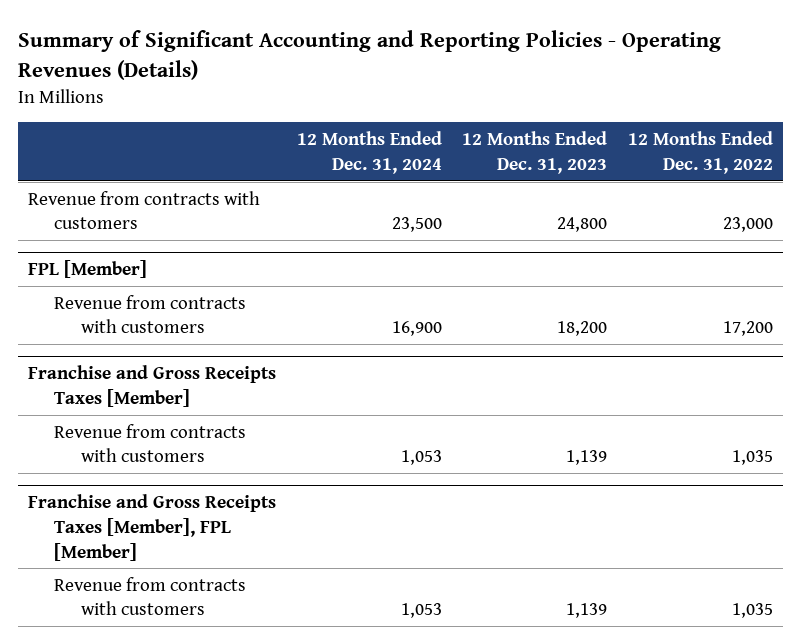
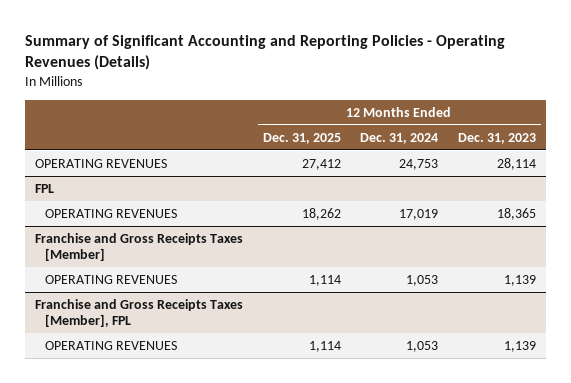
- | 12 Months Ended Dec. 31, 2024 | 12 Months Ended Dec. 31, 2023 | 12 Months Ended Dec. 31, 2022
+ | 12 Months Ended Dec. 31, 2025 | 12 Months Ended Dec. 31, 2024 | 12 Months Ended Dec. 31, 2023
- Revenue from contracts with customers | 23,500 | 24,800 | 23,000
- FPL [Member]
- Revenue from contracts with customers | 16,900 | 18,200 | 17,200
+ OPERATING REVENUES | 27,412 | 24,753 | 28,114
+ FPL
+ OPERATING REVENUES | 18,262 | 17,019 | 18,365
@ Franchise and Gross Receipts Taxes [Member]
- Revenue from contracts with customers | 1,053 | 1,139 | 1,035
- Franchise and Gross Receipts Taxes [Member], FPL [Member]
- Revenue from contracts with customers | 1,053 | 1,139 | 1,035
@ Franchise and Gross Receipts Taxes [Member]
+ OPERATING REVENUES | 1,114 | 1,053 | 1,139
+ Franchise and Gross Receipts Taxes [Member], FPL
+ OPERATING REVENUES | 1,114 | 1,053 | 1,139

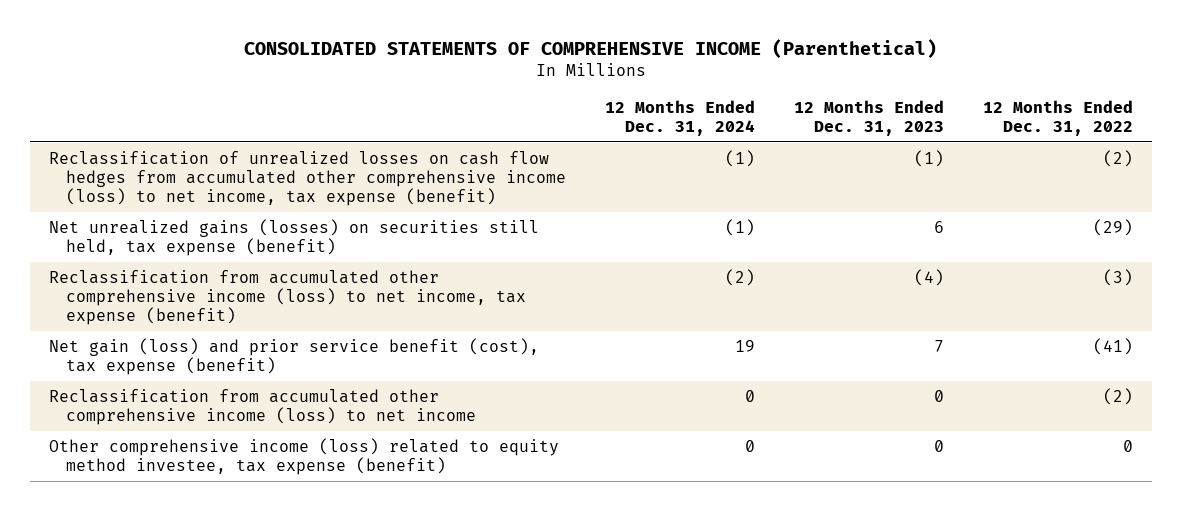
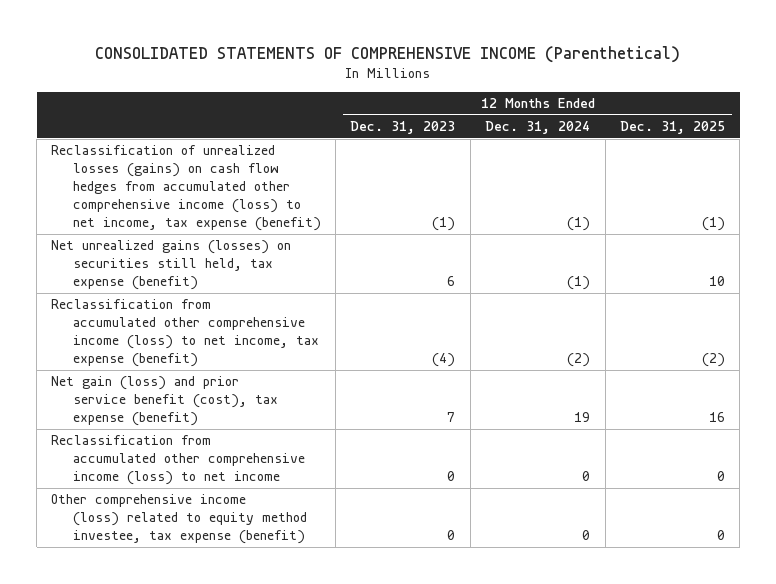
- | 12 Months Ended Dec. 31, 2024 | 12 Months Ended Dec. 31, 2023 | 12 Months Ended Dec. 31, 2022
+ | 12 Months Ended Dec. 31, 2023 | 12 Months Ended Dec. 31, 2024 | 12 Months Ended Dec. 31, 2025
- Reclassification of unrealized losses on cash flow hedges from accumulated other comprehensive income (loss) to net income, tax expense (benefit) | (1) | (1) | (2)
+ Reclassification of unrealized losses (gains) on cash flow hedges from accumulated other comprehensive income (loss) to net income, tax expense (benefit) | (1) | (1) | (1)

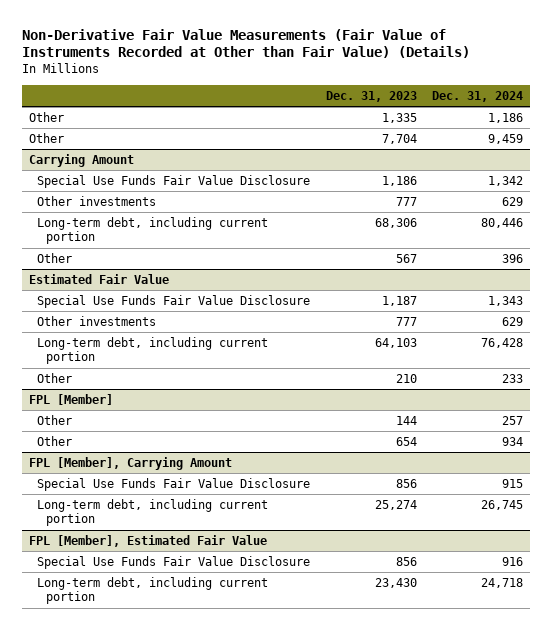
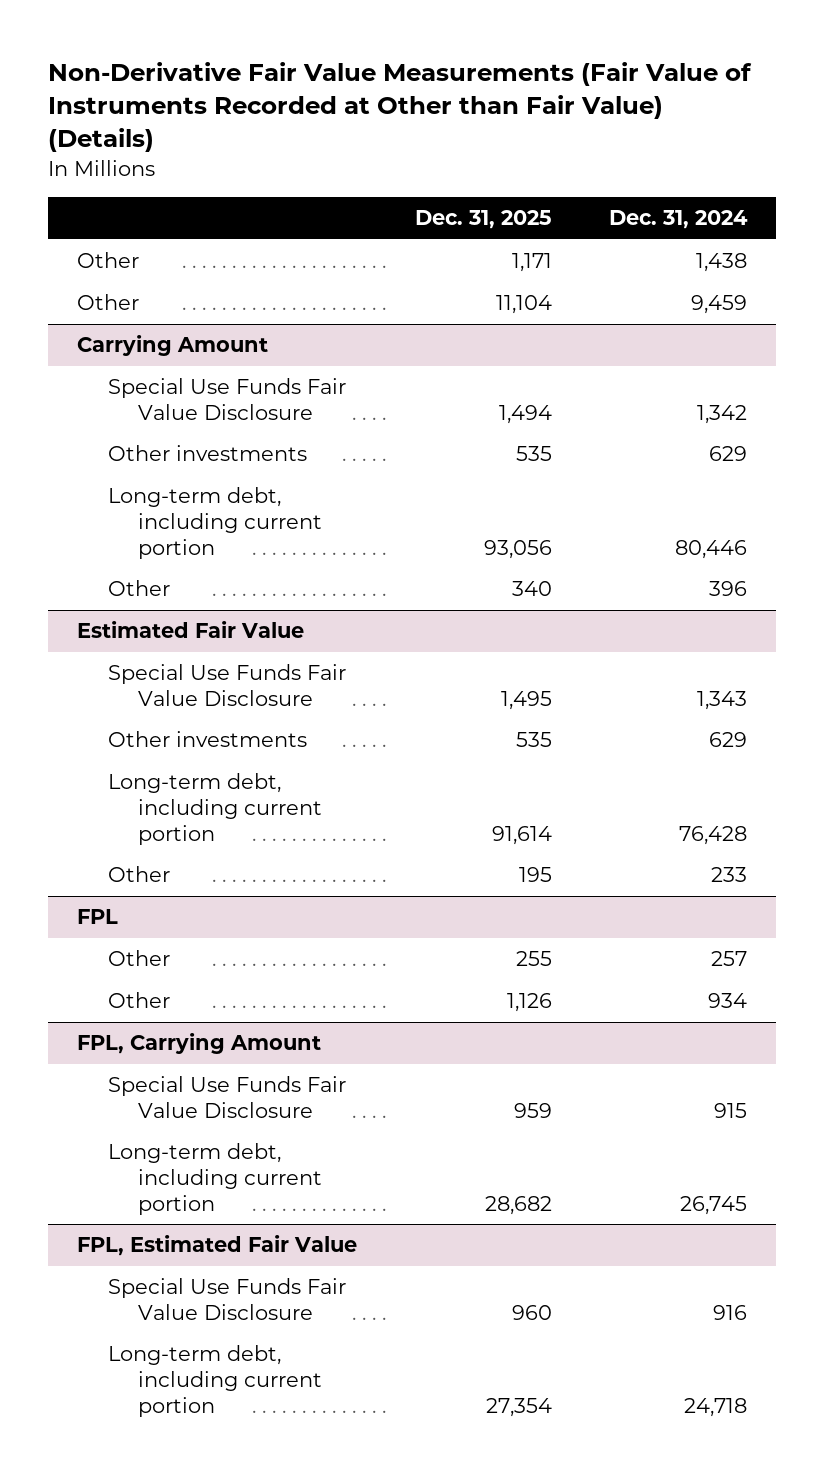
- | Dec. 31, 2023 | Dec. 31, 2024
+ | Dec. 31, 2025 | Dec. 31, 2024
- Other | 1,335 | 1,186
+ Other | 1,171 | 1,438
- FPL [Member]
+ FPL
- FPL [Member], Carrying Amount
+ FPL, Carrying Amount
- FPL [Member], Estimated Fair Value
+ FPL, Estimated Fair Value

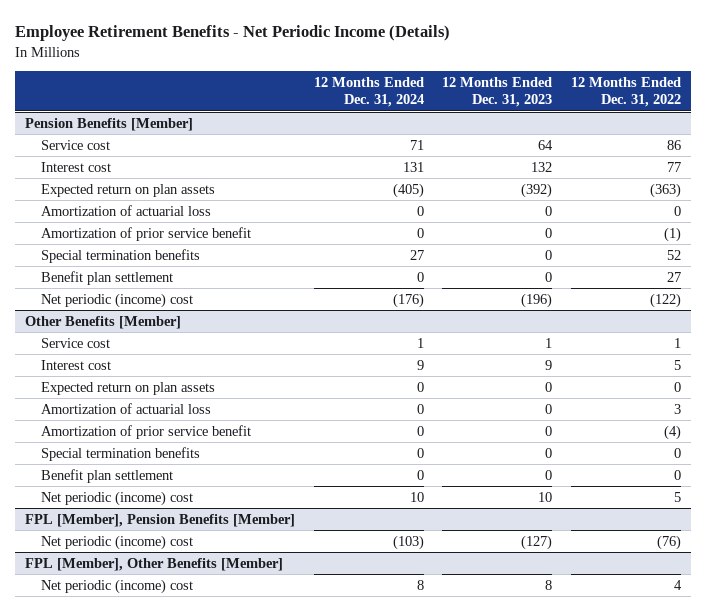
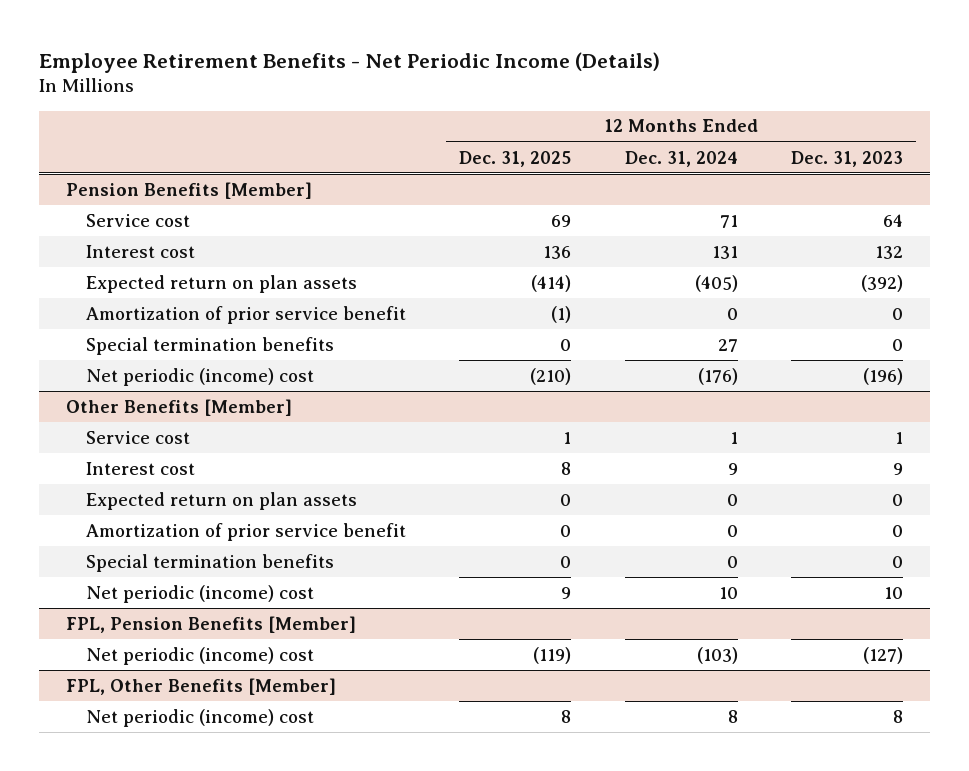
- | 12 Months Ended Dec. 31, 2024 | 12 Months Ended Dec. 31, 2023 | 12 Months Ended Dec. 31, 2022
+ | 12 Months Ended Dec. 31, 2025 | 12 Months Ended Dec. 31, 2024 | 12 Months Ended Dec. 31, 2023
@ Pension Benefits [Member]
- Amortization of actuarial loss | 0 | 0 | 0
- Benefit plan settlement | 0 | 0 | 27
@ Other Benefits [Member]
- Amortization of actuarial loss | 0 | 0 | 3
- Benefit plan settlement | 0 | 0 | 0
- FPL [Member], Pension Benefits [Member]
+ FPL, Pension Benefits [Member]
- FPL [Member], Other Benefits [Member]
+ FPL, Other Benefits [Member]

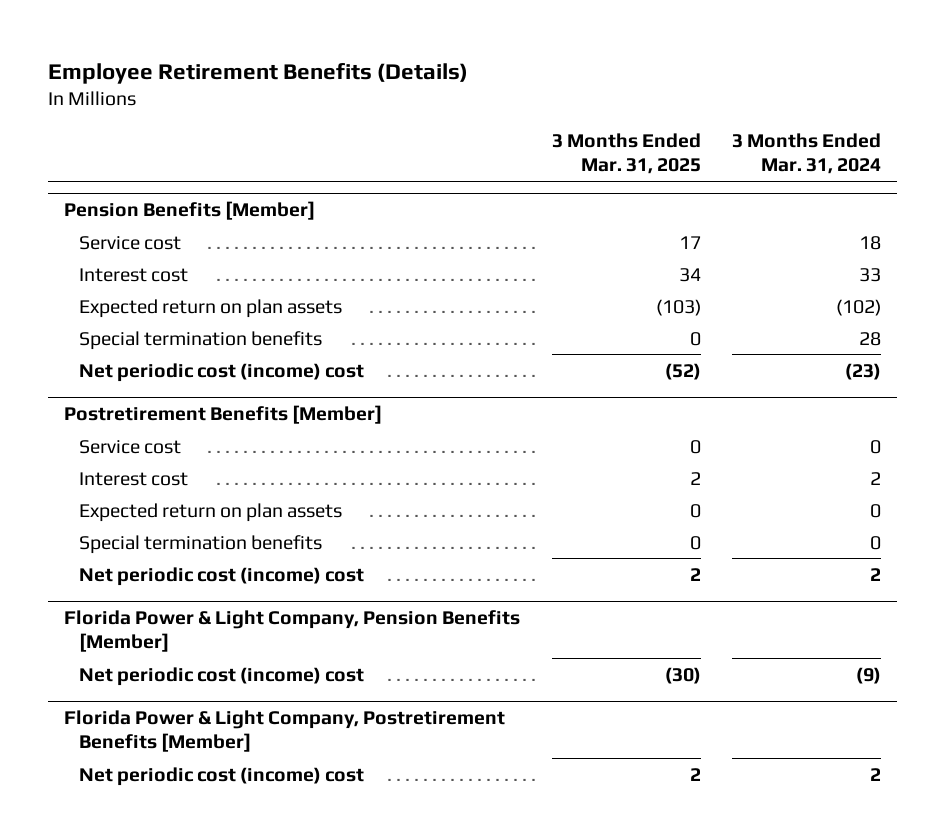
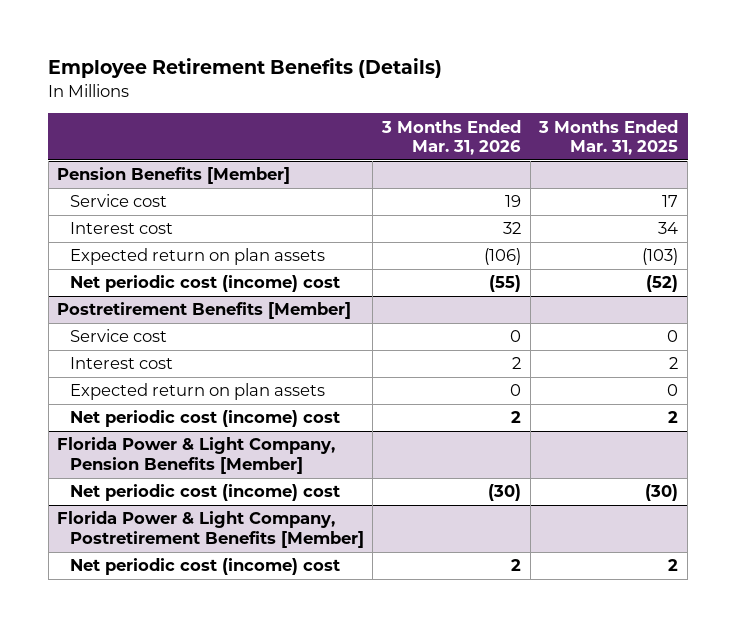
- | 3 Months Ended Mar. 31, 2025 | 3 Months Ended Mar. 31, 2024
+ | 3 Months Ended Mar. 31, 2026 | 3 Months Ended Mar. 31, 2025
@ Pension Benefits [Member]
- Special termination benefits | 0 | 28
@ Postretirement Benefits [Member]
- Special termination benefits | 0 | 0

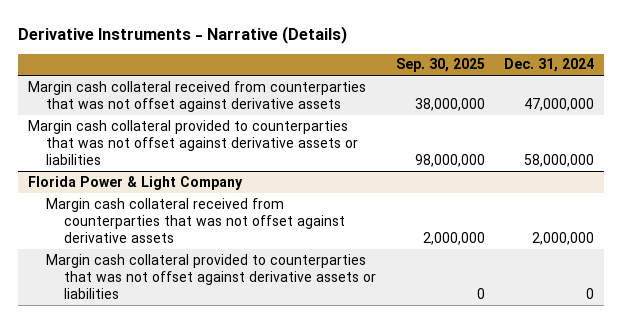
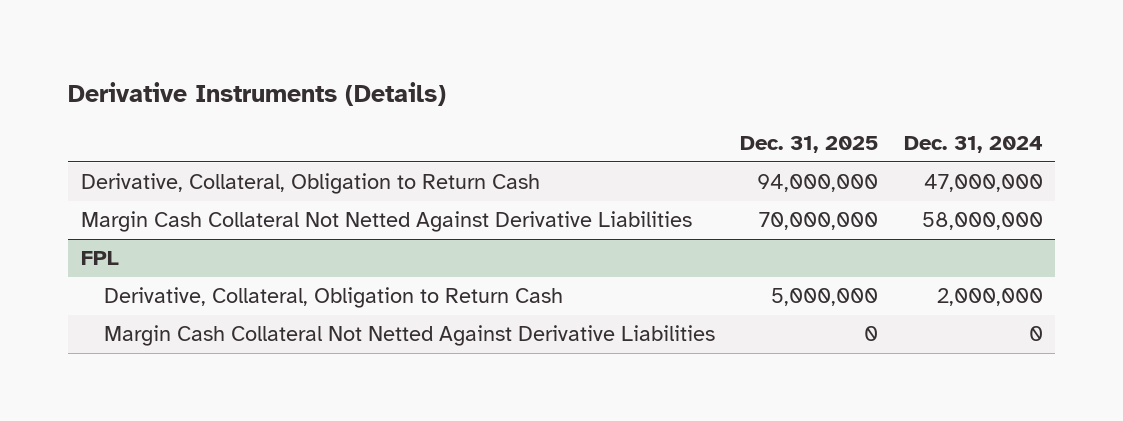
- Derivative Instruments - Narrative (Details)
+ Derivative Instruments (Details)
- | Sep. 30, 2025 | Dec. 31, 2024
+ | Dec. 31, 2025 | Dec. 31, 2024
- Margin cash collateral received from counterparties that was not offset against derivative assets | 38,000,000 | 47,000,000
- Margin cash collateral provided to counterparties that was not offset against derivative assets or liabilities | 98,000,000 | 58,000,000
- Florida Power & Light Company
- Margin cash collateral received from counterparties that was not offset against derivative assets | 2,000,000 | 2,000,000
- Margin cash collateral provided to counterparties that was not offset against derivative assets or liabilities | 0 | 0
+ Derivative, Collateral, Obligation to Return Cash | 94,000,000 | 47,000,000
+ Margin Cash Collateral Not Netted Against Derivative Liabilities | 70,000,000 | 58,000,000
+ FPL
+ Derivative, Collateral, Obligation to Return Cash | 5,000,000 | 2,000,000
+ Margin Cash Collateral Not Netted Against Derivative Liabilities | 0 | 0

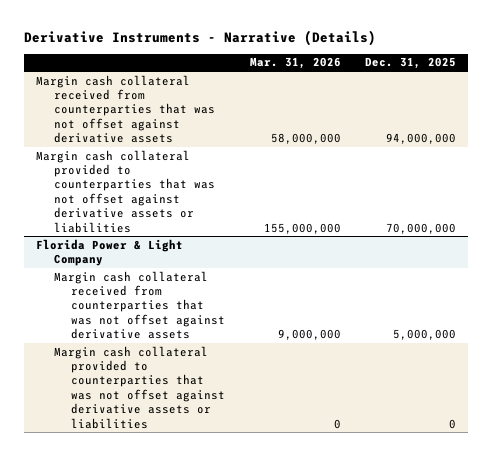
- Derivative Instruments (Details)
+ Derivative Instruments - Narrative (Details)
- | Dec. 31, 2025 | Dec. 31, 2024
+ | Mar. 31, 2026 | Dec. 31, 2025
- Derivative, Collateral, Obligation to Return Cash | 94,000,000 | 47,000,000
- Margin Cash Collateral Not Netted Against Derivative Liabilities | 70,000,000 | 58,000,000
- FPL
- Derivative, Collateral, Obligation to Return Cash | 5,000,000 | 2,000,000
- Margin Cash Collateral Not Netted Against Derivative Liabilities | 0 | 0
+ Margin cash collateral received from counterparties that was not offset against derivative assets | 58,000,000 | 94,000,000
+ Margin cash collateral provided to counterparties that was not offset against derivative assets or liabilities | 155,000,000 | 70,000,000
+ Florida Power & Light Company
+ Margin cash collateral received from counterparties that was not offset against derivative assets | 9,000,000 | 5,000,000
+ Margin cash collateral provided to counterparties that was not offset against derivative assets or liabilities | 0 | 0

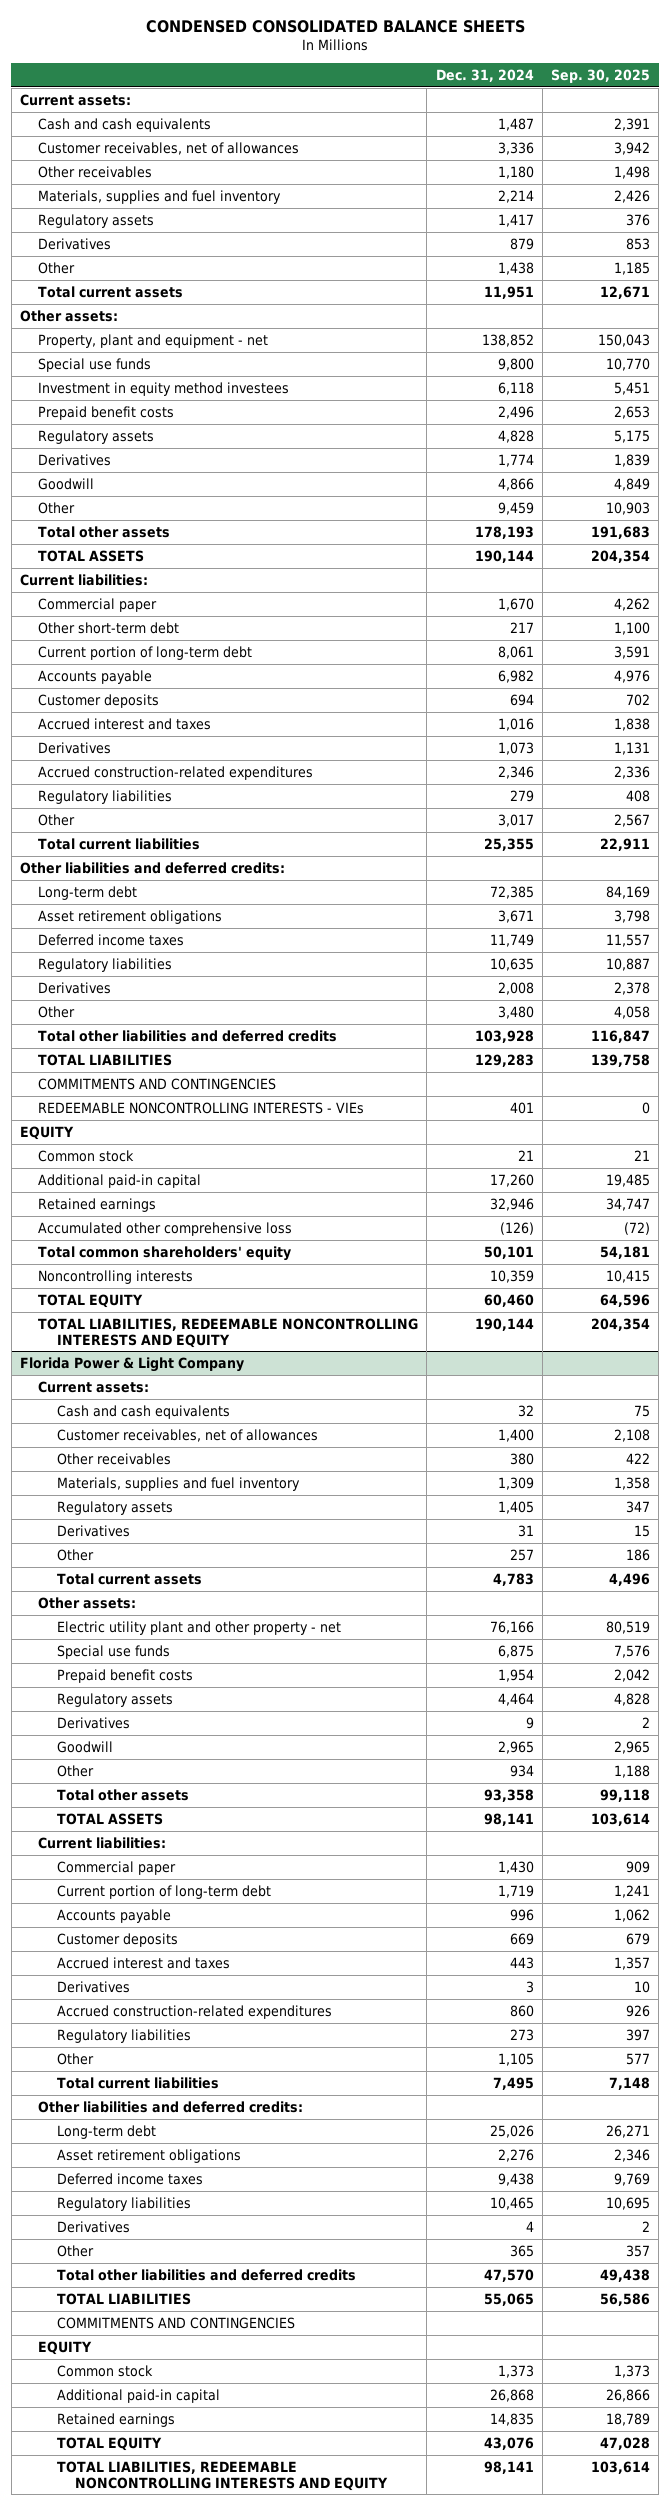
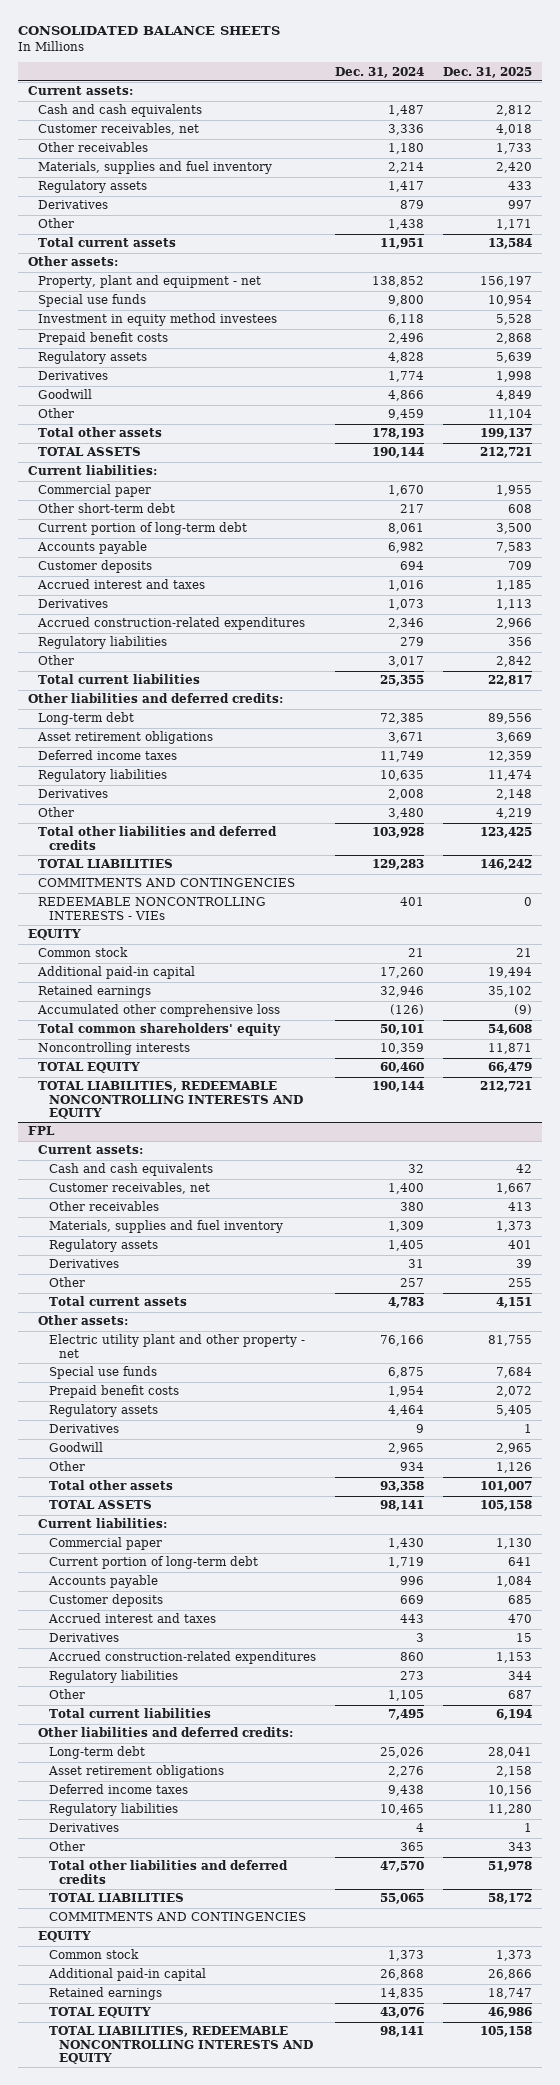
- CONDENSED CONSOLIDATED BALANCE SHEETS
+ CONSOLIDATED BALANCE SHEETS
- | Dec. 31, 2024 | Sep. 30, 2025
+ | Dec. 31, 2024 | Dec. 31, 2025
- Customer receivables, net of allowances | 3,336 | 3,942
+ Customer receivables, net | 3,336 | 4,018
- Florida Power & Light Company
+ FPL
- Customer receivables, net of allowances | 1,400 | 2,108
+ Customer receivables, net | 1,400 | 1,667

